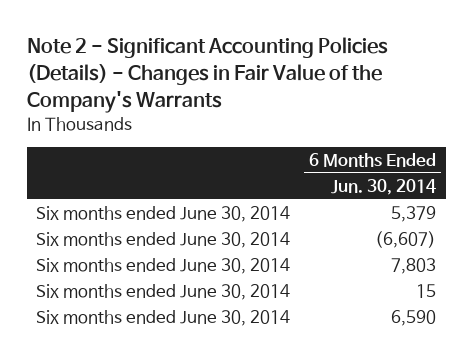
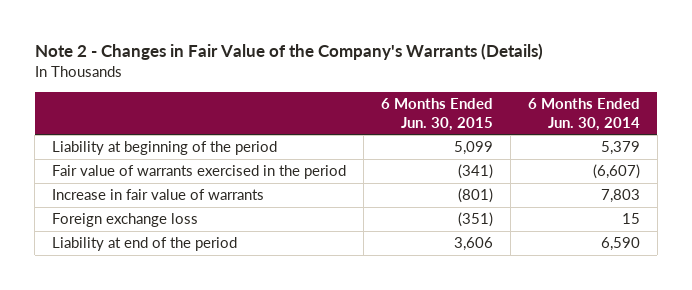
- Note 2 - Significant Accounting Policies (Details) - Changes in Fair Value of the Company's Warrants
+ Note 2 - Changes in Fair Value of the Company's Warrants (Details)
- | 6 Months Ended Jun. 30, 2014
+ | 6 Months Ended Jun. 30, 2015 | 6 Months Ended Jun. 30, 2014
- Six months ended June 30, 2014 | 5,379
- Six months ended June 30, 2014 | (6,607)
- Six months ended June 30, 2014 | 7,803
- Six months ended June 30, 2014 | 15
- Six months ended June 30, 2014 | 6,590
+ Liability at beginning of the period | 5,099 | 5,379
+ Fair value of warrants exercised in the period | (341) | (6,607)
+ Increase in fair value of warrants | (801) | 7,803
+ Foreign exchange loss | (351) | 15
+ Liability at end of the period | 3,606 | 6,590

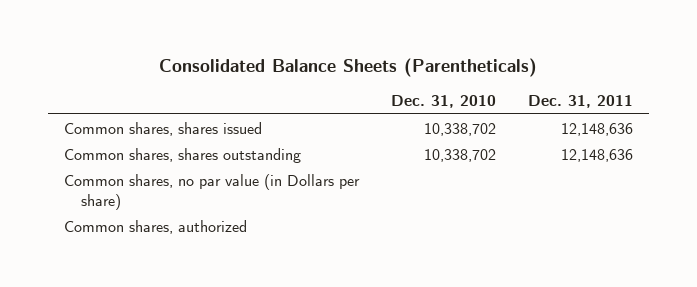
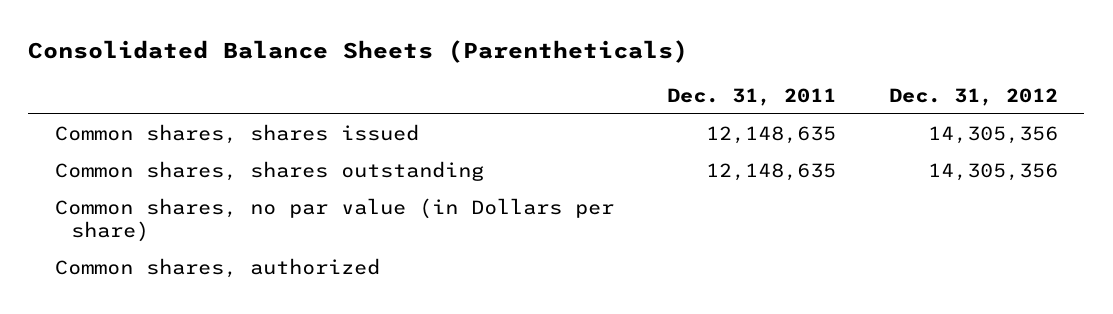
- | Dec. 31, 2010 | Dec. 31, 2011
+ | Dec. 31, 2011 | Dec. 31, 2012
- Common shares, shares issued | 10,338,702 | 12,148,636
- Common shares, shares outstanding | 10,338,702 | 12,148,636
+ Common shares, shares issued | 12,148,635 | 14,305,356
+ Common shares, shares outstanding | 12,148,635 | 14,305,356

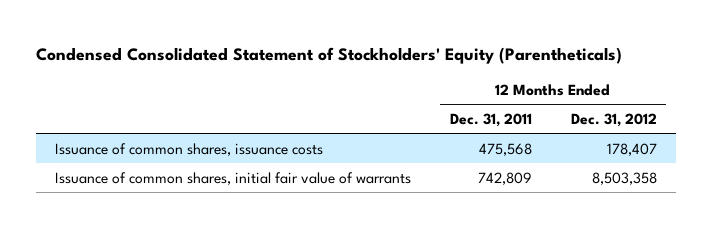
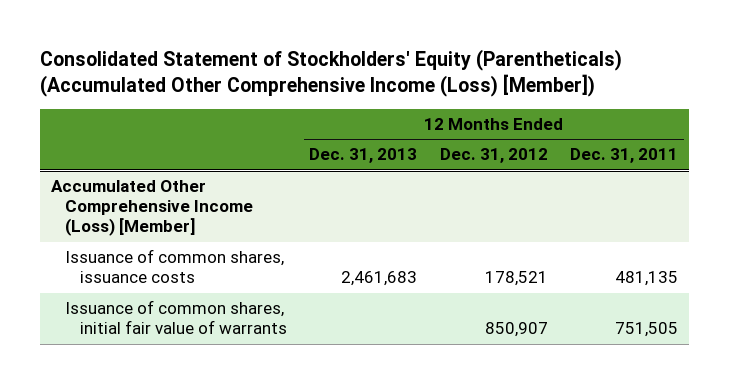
- Condensed Consolidated Statement of Stockholders' Equity (Parentheticals)
+ Consolidated Statement of Stockholders' Equity (Parentheticals) (Accumulated Other Comprehensive Income (Loss) [Member])
- | 12 Months Ended Dec. 31, 2011 | 12 Months Ended Dec. 31, 2012
+ | 12 Months Ended Dec. 31, 2013 | 12 Months Ended Dec. 31, 2012 | 12 Months Ended Dec. 31, 2011
- Issuance of common shares, issuance costs | 475,568 | 178,407
- Issuance of common shares, initial fair value of warrants | 742,809 | 8,503,358
+ Accumulated Other Comprehensive Income (Loss) [Member]
+ Issuance of common shares, issuance costs | 2,461,683 | 178,521 | 481,135
+ Issuance of common shares, initial fair value of warrants | | 850,907 | 751,505

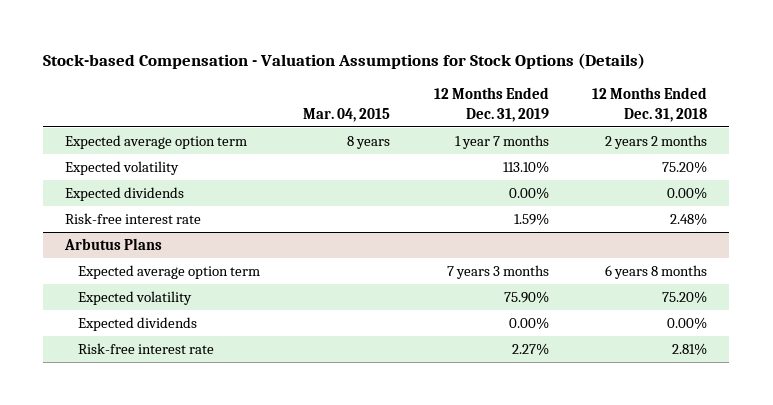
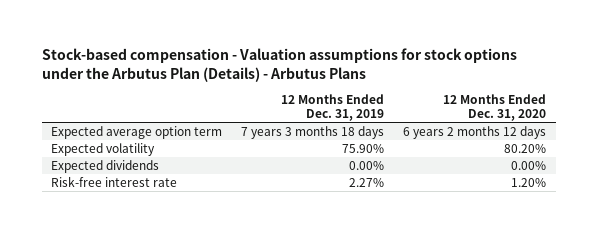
- Stock-based Compensation - Valuation Assumptions for Stock Options (Details)
+ Stock-based compensation - Valuation assumptions for stock options under the Arbutus Plan (Details) - Arbutus Plans
- | Mar. 04, 2015 | 12 Months Ended Dec. 31, 2019 | 12 Months Ended Dec. 31, 2018
+ | 12 Months Ended Dec. 31, 2019 | 12 Months Ended Dec. 31, 2020
- Expected average option term | 8 years | 1 year 7 months | 2 years 2 months
- Expected volatility | | 113.10% | 75.20%
- Expected dividends | | 0.00% | 0.00%
- Risk-free interest rate | | 1.59% | 2.48%
- Arbutus Plans
- Expected average option term | | 7 years 3 months | 6 years 8 months
+ Expected average option term | 7 years 3 months 18 days | 6 years 2 months 12 days

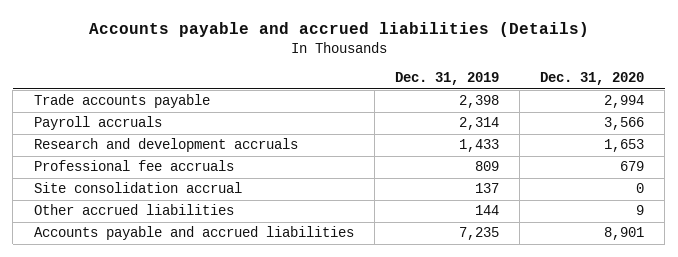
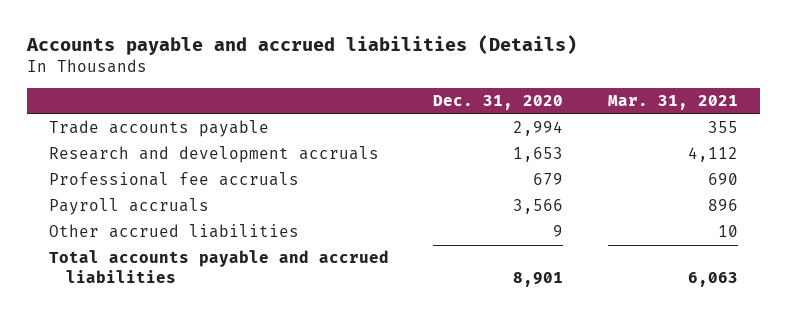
- | Dec. 31, 2019 | Dec. 31, 2020
+ | Dec. 31, 2020 | Mar. 31, 2021
- Site consolidation accrual | 137 | 0
moved down: Payroll accruals | 3,566 | 896
- Accounts payable and accrued liabilities | 7,235 | 8,901
+ Total accounts payable and accrued liabilities | 8,901 | 6,063

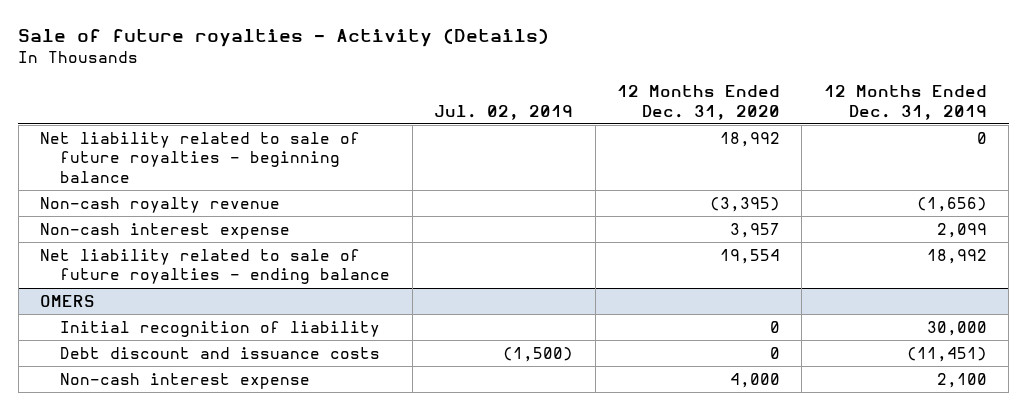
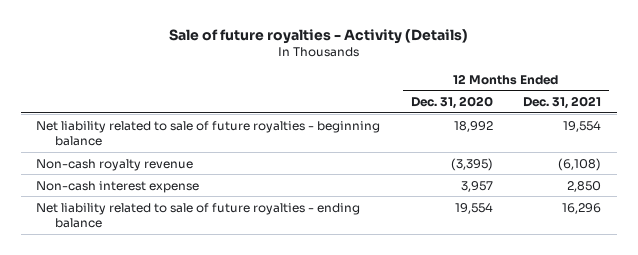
- | Jul. 02, 2019 | 12 Months Ended Dec. 31, 2020 | 12 Months Ended Dec. 31, 2019
+ | 12 Months Ended Dec. 31, 2020 | 12 Months Ended Dec. 31, 2021
- OMERS
- Initial recognition of liability | | 0 | 30,000
- Debt discount and issuance costs | (1,500) | 0 | (11,451)
- Non-cash interest expense | | 4,000 | 2,100

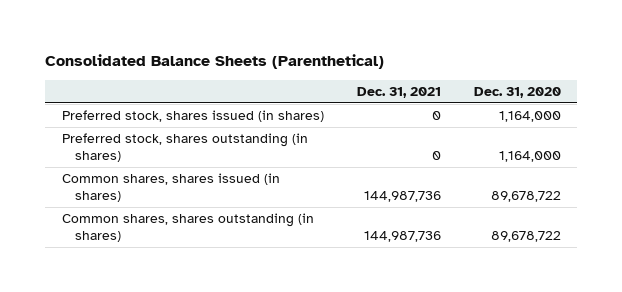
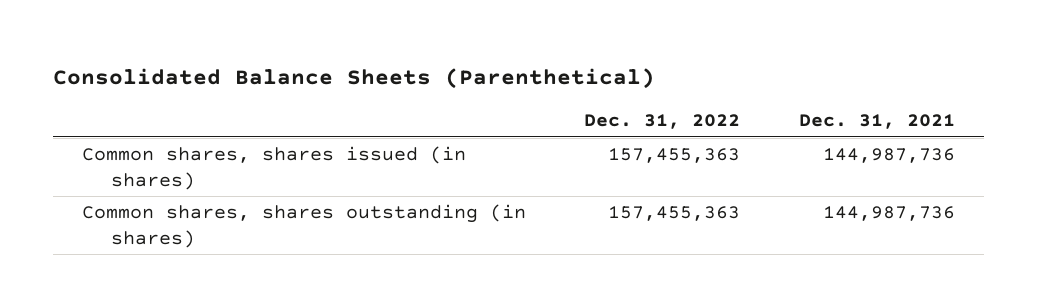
- | Dec. 31, 2021 | Dec. 31, 2020
+ | Dec. 31, 2022 | Dec. 31, 2021
- Preferred stock, shares issued (in shares) | 0 | 1,164,000
- Preferred stock, shares outstanding (in shares) | 0 | 1,164,000

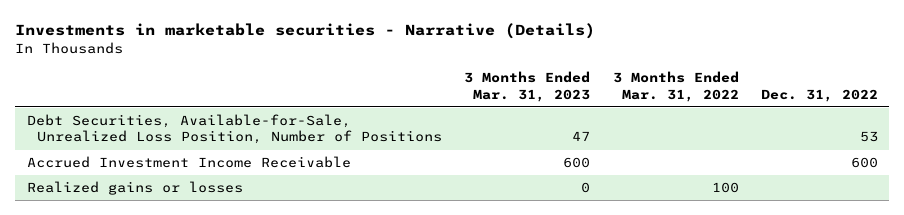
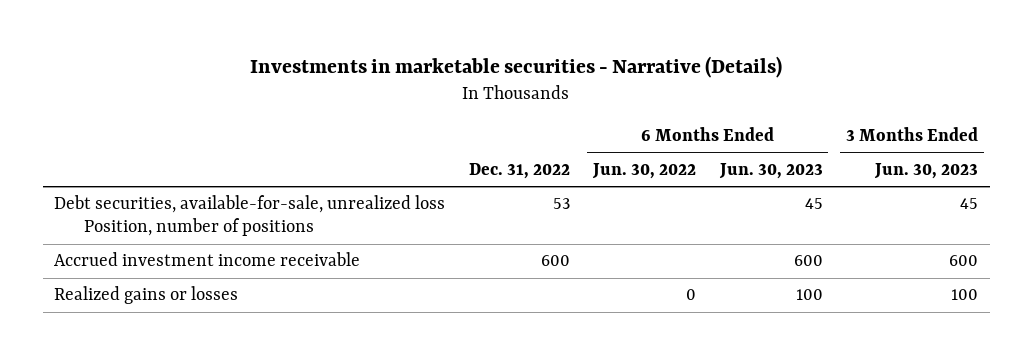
- | 3 Months Ended Mar. 31, 2023 | 3 Months Ended Mar. 31, 2022 | Dec. 31, 2022
+ | Dec. 31, 2022 | 6 Months Ended Jun. 30, 2022 | 6 Months Ended Jun. 30, 2023 | 3 Months Ended Jun. 30, 2023
- Debt Securities, Available-for-Sale, Unrealized Loss Position, Number of Positions | 47 | | 53
- Accrued Investment Income Receivable | 600 | | 600
+ Debt securities, available-for-sale, unrealized loss Position, number of positions | 53 | | 45 | 45
+ Accrued investment income receivable | 600 | | 600 | 600

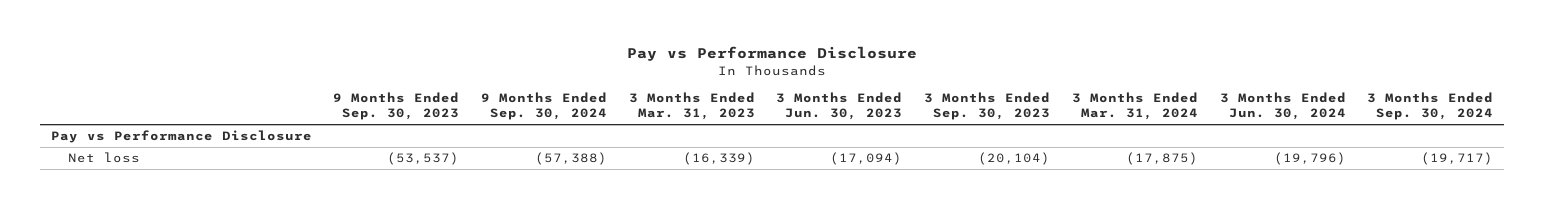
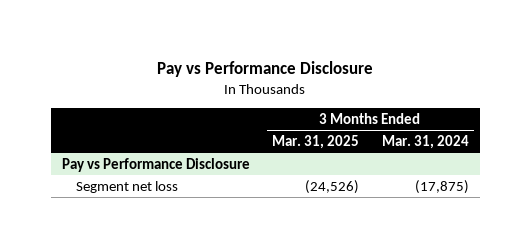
- | 9 Months Ended Sep. 30, 2023 | 9 Months Ended Sep. 30, 2024 | 3 Months Ended Mar. 31, 2023 | 3 Months Ended Jun. 30, 2023 | 3 Months Ended Sep. 30, 2023 | 3 Months Ended Mar. 31, 2024 | 3 Months Ended Jun. 30, 2024 | 3 Months Ended Sep. 30, 2024
+ | 3 Months Ended Mar. 31, 2025 | 3 Months Ended Mar. 31, 2024
- Net loss | (53,537) | (57,388) | (16,339) | (17,094) | (20,104) | (17,875) | (19,796) | (19,717)
+ Segment net loss | (24,526) | (17,875)

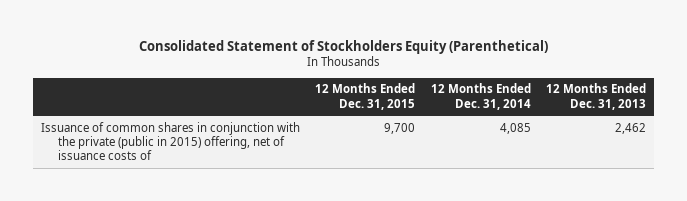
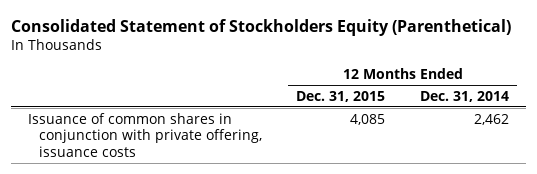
- | 12 Months Ended Dec. 31, 2015 | 12 Months Ended Dec. 31, 2014 | 12 Months Ended Dec. 31, 2013
+ | 12 Months Ended Dec. 31, 2015 | 12 Months Ended Dec. 31, 2014
- Issuance of common shares in conjunction with the private (public in 2015) offering, net of issuance costs of | 9,700 | 4,085 | 2,462
+ Issuance of common shares in conjunction with private offering, issuance costs | 4,085 | 2,462

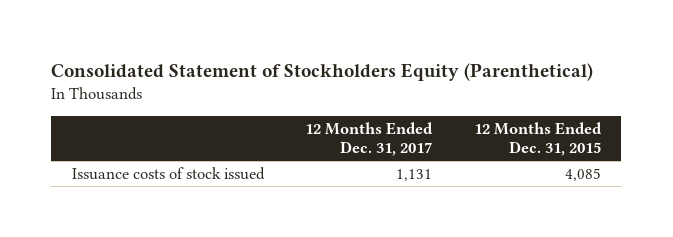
- | 12 Months Ended Dec. 31, 2015 | 12 Months Ended Dec. 31, 2014
+ | 12 Months Ended Dec. 31, 2017 | 12 Months Ended Dec. 31, 2015
- Issuance of common shares in conjunction with private offering, issuance costs | 4,085 | 2,462
+ Issuance costs of stock issued | 1,131 | 4,085

